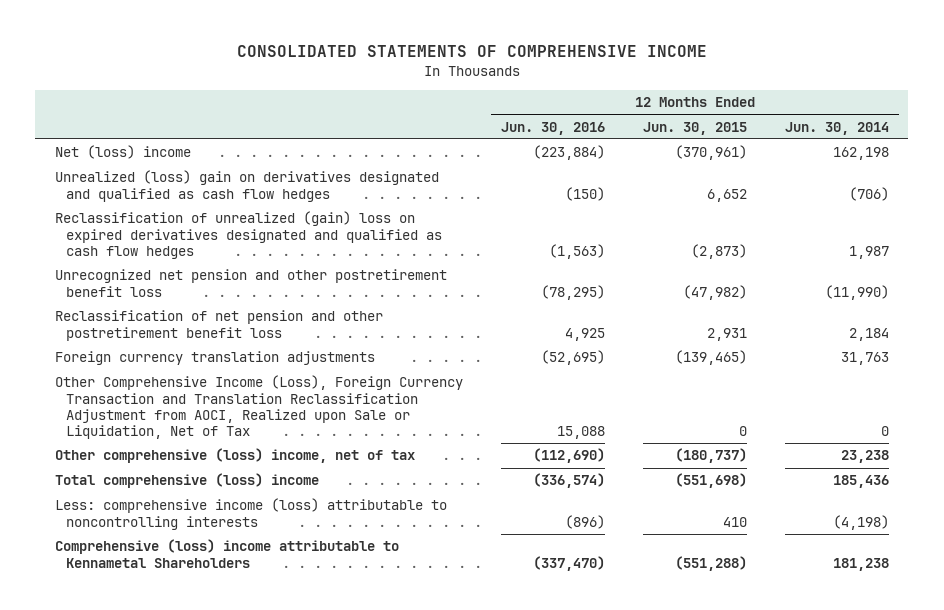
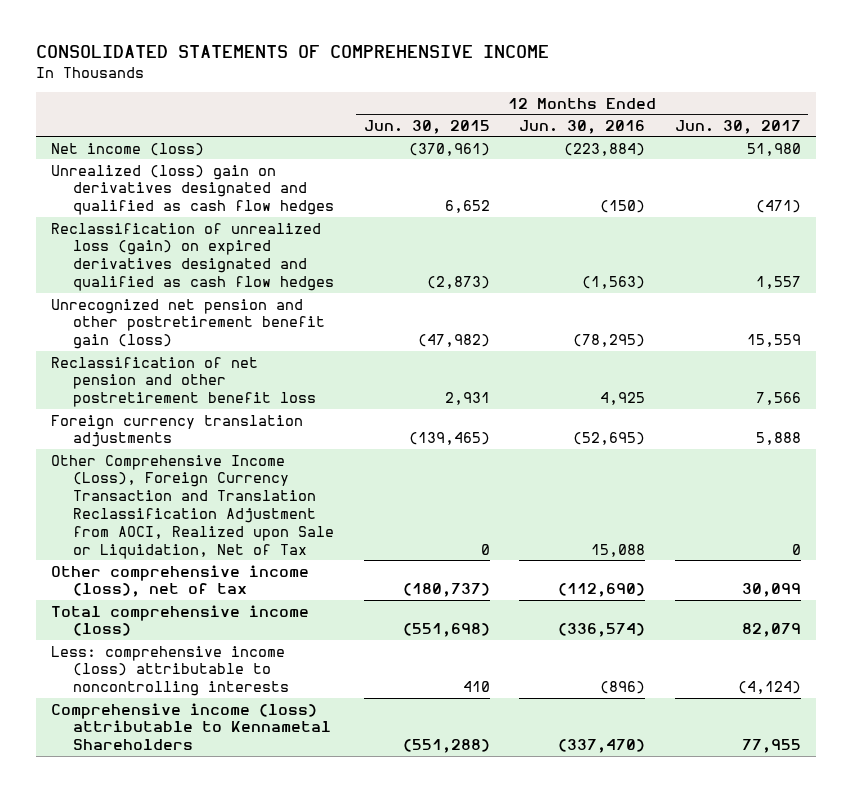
- | 12 Months Ended Jun. 30, 2016 | 12 Months Ended Jun. 30, 2015 | 12 Months Ended Jun. 30, 2014
+ | 12 Months Ended Jun. 30, 2015 | 12 Months Ended Jun. 30, 2016 | 12 Months Ended Jun. 30, 2017
- Net (loss) income | (223,884) | (370,961) | 162,198
+ Net income (loss) | (370,961) | (223,884) | 51,980
- Reclassification of unrealized (gain) loss on expired derivatives designated and qualified as cash flow hedges | (1,563) | (2,873) | 1,987
- Unrecognized net pension and other postretirement benefit loss | (78,295) | (47,982) | (11,990)
+ Reclassification of unrealized loss (gain) on expired derivatives designated and qualified as cash flow hedges | (2,873) | (1,563) | 1,557
+ Unrecognized net pension and other postretirement benefit gain (loss) | (47,982) | (78,295) | 15,559
- Other comprehensive (loss) income, net of tax | (112,690) | (180,737) | 23,238
- Total comprehensive (loss) income | (336,574) | (551,698) | 185,436
+ Other comprehensive income (loss), net of tax | (180,737) | (112,690) | 30,099
+ Total comprehensive income (loss) | (551,698) | (336,574) | 82,079
- Comprehensive (loss) income attributable to Kennametal Shareholders | (337,470) | (551,288) | 181,238
+ Comprehensive income (loss) attributable to Kennametal Shareholders | (551,288) | (337,470) | 77,955

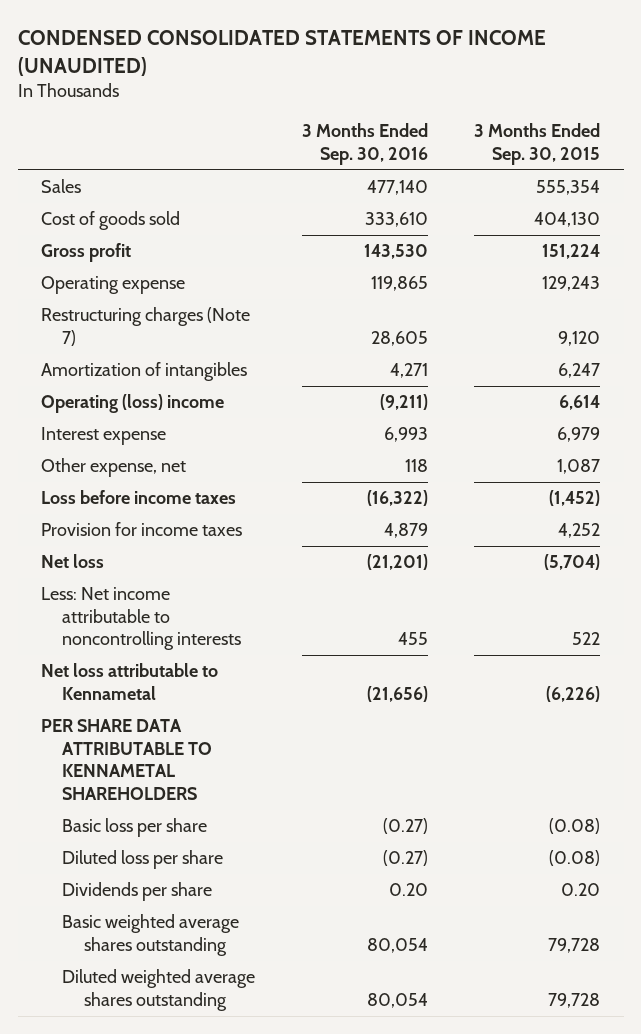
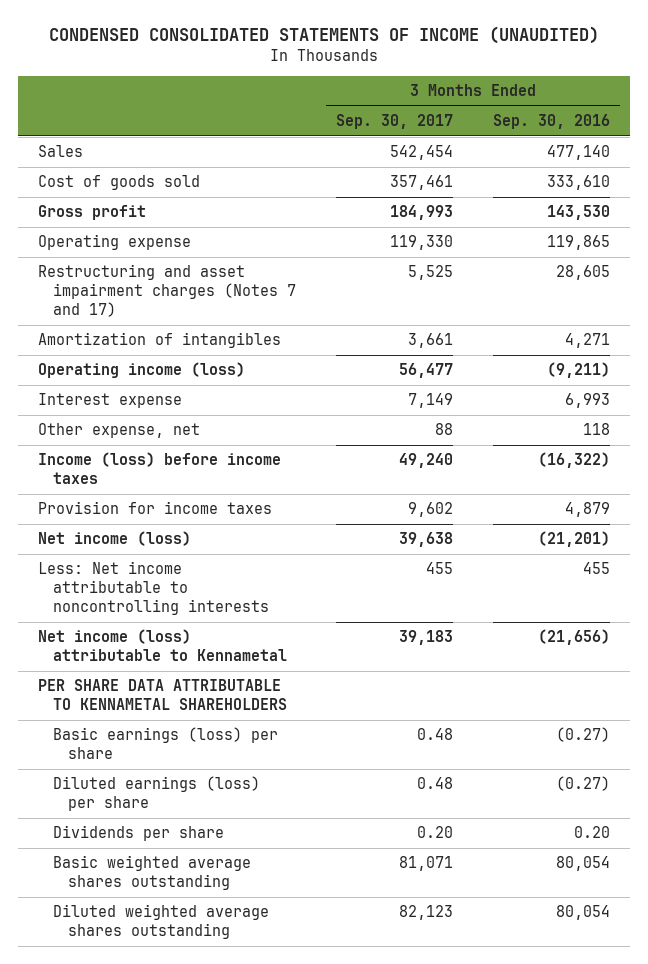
- | 3 Months Ended Sep. 30, 2016 | 3 Months Ended Sep. 30, 2015
+ | 3 Months Ended Sep. 30, 2017 | 3 Months Ended Sep. 30, 2016
- Restructuring charges (Note 7) | 28,605 | 9,120
+ Restructuring and asset impairment charges (Notes 7 and 17) | 5,525 | 28,605
- Operating (loss) income | (9,211) | 6,614
+ Operating income (loss) | 56,477 | (9,211)
- Loss before income taxes | (16,322) | (1,452)
+ Income (loss) before income taxes | 49,240 | (16,322)
- Net loss | (21,201) | (5,704)
+ Net income (loss) | 39,638 | (21,201)
- Net loss attributable to Kennametal | (21,656) | (6,226)
+ Net income (loss) attributable to Kennametal | 39,183 | (21,656)
- Basic loss per share | (0.27) | (0.08)
- Diluted loss per share | (0.27) | (0.08)
+ Basic earnings (loss) per share | 0.48 | (0.27)
+ Diluted earnings (loss) per share | 0.48 | (0.27)

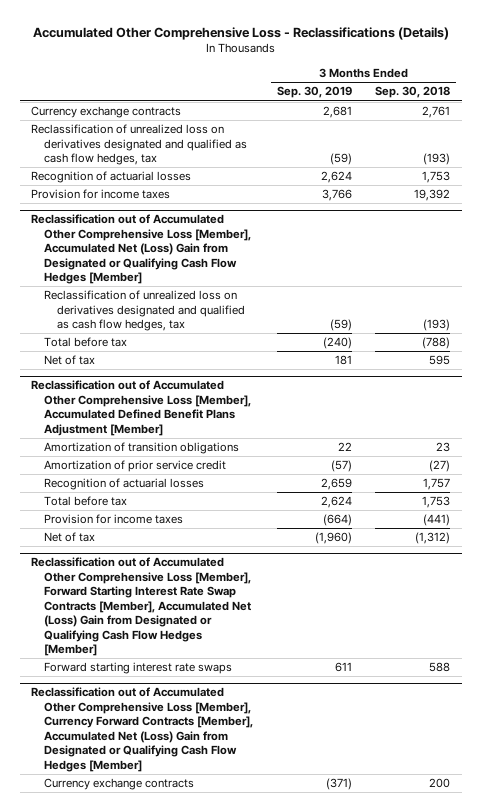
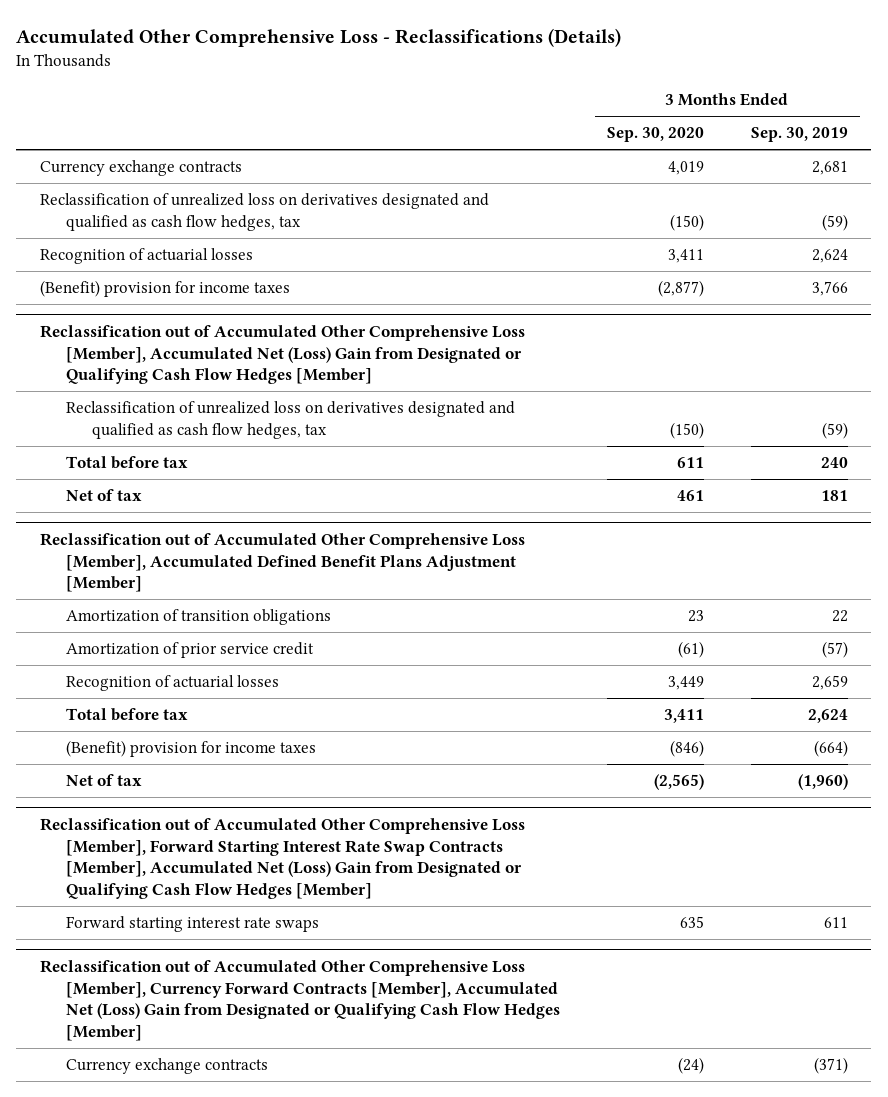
- | 3 Months Ended Sep. 30, 2019 | 3 Months Ended Sep. 30, 2018
+ | 3 Months Ended Sep. 30, 2020 | 3 Months Ended Sep. 30, 2019
- Provision for income taxes | 3,766 | 19,392
+ (Benefit) provision for income taxes | (2,877) | 3,766
@ Reclassification out of Accumulated Other Comprehensive Loss [Member], Accumulated Net (Loss) Gain from Designated or Qualifying Cash Flow Hedges [Member]
- Total before tax | (240) | (788)
+ Total before tax | 611 | 240
@ Reclassification out of Accumulated Other Comprehensive Loss [Member], Accumulated Defined Benefit Plans Adjustment [Member]
- Provision for income taxes | (664) | (441)
+ (Benefit) provision for income taxes | (846) | (664)

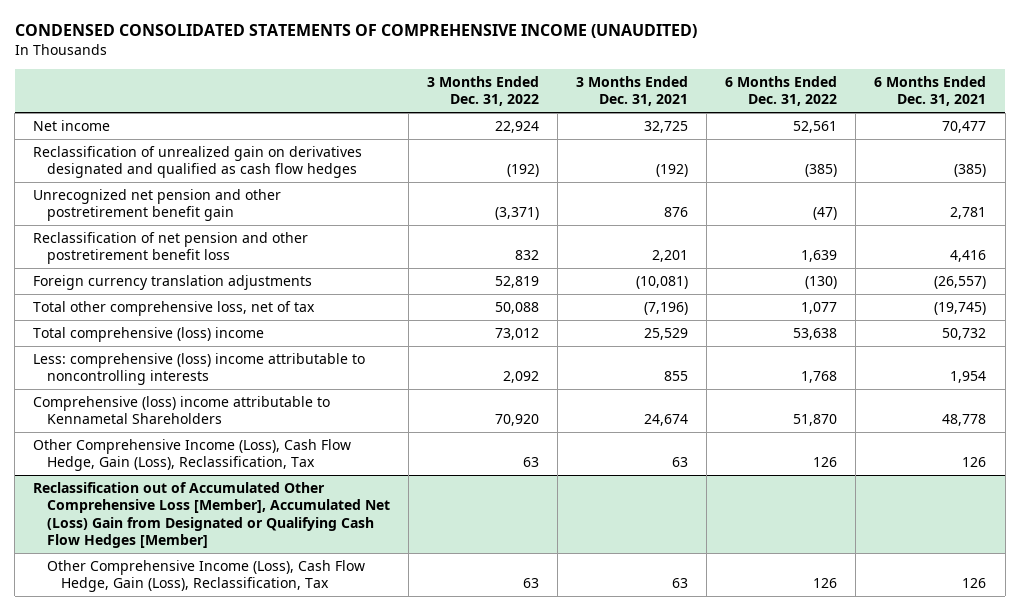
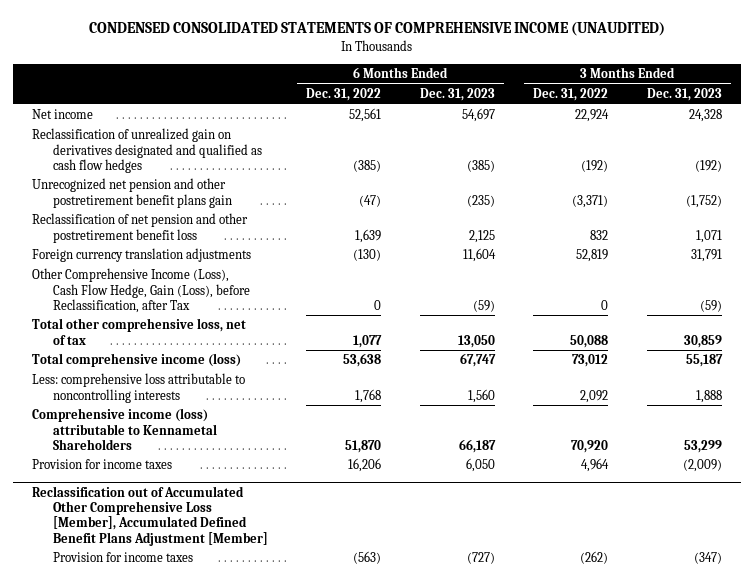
- | 3 Months Ended Dec. 31, 2022 | 3 Months Ended Dec. 31, 2021 | 6 Months Ended Dec. 31, 2022 | 6 Months Ended Dec. 31, 2021
+ | 6 Months Ended Dec. 31, 2022 | 6 Months Ended Dec. 31, 2023 | 3 Months Ended Dec. 31, 2022 | 3 Months Ended Dec. 31, 2023
- Unrecognized net pension and other postretirement benefit gain | (3,371) | 876 | (47) | 2,781
+ Unrecognized net pension and other postretirement benefit plans gain | (47) | (235) | (3,371) | (1,752)
+ Other Comprehensive Income (Loss), Cash Flow Hedge, Gain (Loss), before Reclassification, after Tax | 0 | (59) | 0 | (59)
- Total comprehensive (loss) income | 73,012 | 25,529 | 53,638 | 50,732
- Less: comprehensive (loss) income attributable to noncontrolling interests | 2,092 | 855 | 1,768 | 1,954
- Comprehensive (loss) income attributable to Kennametal Shareholders | 70,920 | 24,674 | 51,870 | 48,778
- Other Comprehensive Income (Loss), Cash Flow Hedge, Gain (Loss), Reclassification, Tax | 63 | 63 | 126 | 126
- Reclassification out of Accumulated Other Comprehensive Loss [Member], Accumulated Net (Loss) Gain from Designated or Qualifying Cash Flow Hedges [Member]
- Other Comprehensive Income (Loss), Cash Flow Hedge, Gain (Loss), Reclassification, Tax | 63 | 63 | 126 | 126
+ Total comprehensive income (loss) | 53,638 | 67,747 | 73,012 | 55,187
+ Less: comprehensive loss attributable to noncontrolling interests | 1,768 | 1,560 | 2,092 | 1,888
+ Comprehensive income (loss) attributable to Kennametal Shareholders | 51,870 | 66,187 | 70,920 | 53,299
+ Provision for income taxes | 16,206 | 6,050 | 4,964 | (2,009)
+ Reclassification out of Accumulated Other Comprehensive Loss [Member], Accumulated Defined Benefit Plans Adjustment [Member]
+ Provision for income taxes | (563) | (727) | (262) | (347)

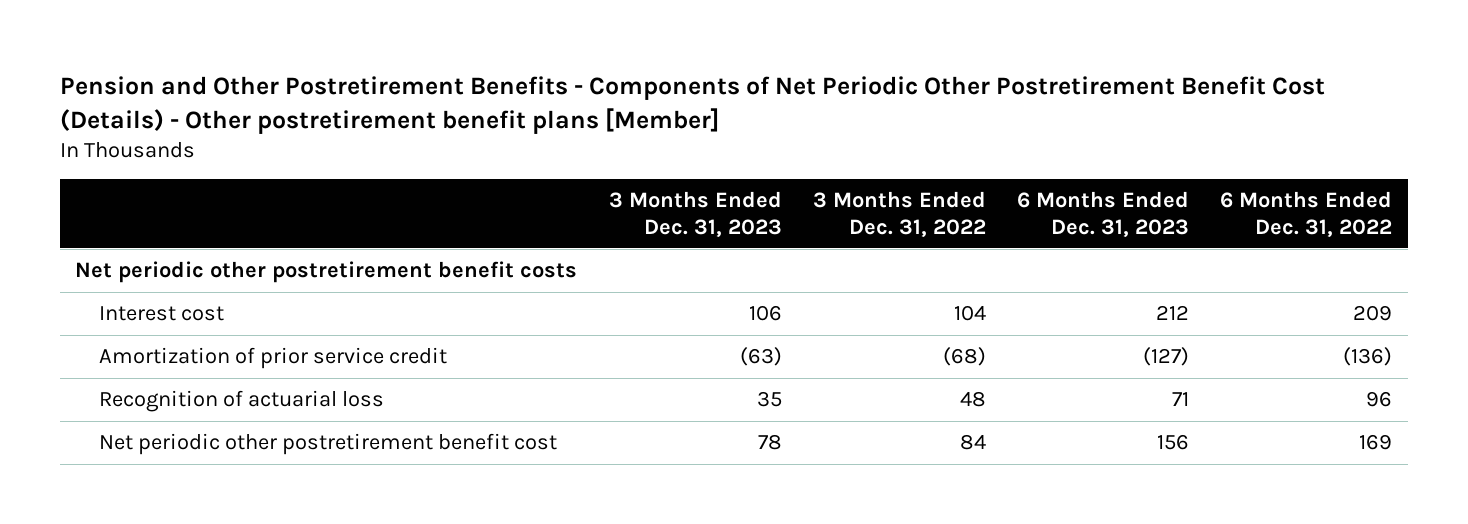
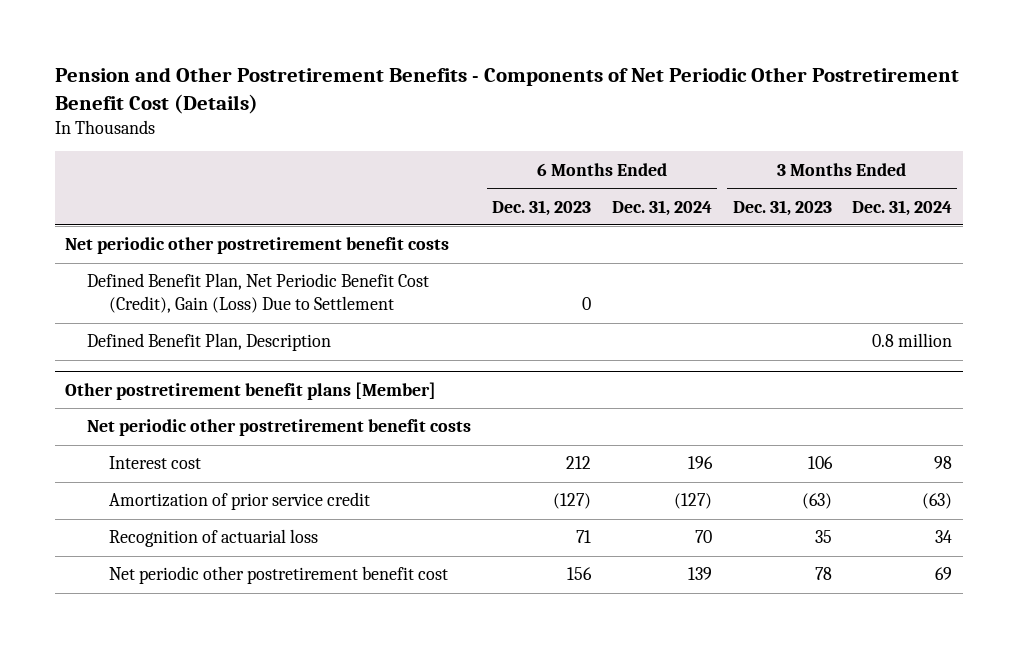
- Pension and Other Postretirement Benefits - Components of Net Periodic Other Postretirement Benefit Cost (Details) - Other postretirement benefit plans [Member]
+ Pension and Other Postretirement Benefits - Components of Net Periodic Other Postretirement Benefit Cost (Details)
- | 3 Months Ended Dec. 31, 2023 | 3 Months Ended Dec. 31, 2022 | 6 Months Ended Dec. 31, 2023 | 6 Months Ended Dec. 31, 2022
+ | 6 Months Ended Dec. 31, 2023 | 6 Months Ended Dec. 31, 2024 | 3 Months Ended Dec. 31, 2023 | 3 Months Ended Dec. 31, 2024
+ Defined Benefit Plan, Net Periodic Benefit Cost (Credit), Gain (Loss) Due to Settlement | 0 | | |
+ Defined Benefit Plan, Description | | | | 0.8 million
+ Other postretirement benefit plans [Member]
+ Net periodic other postretirement benefit costs

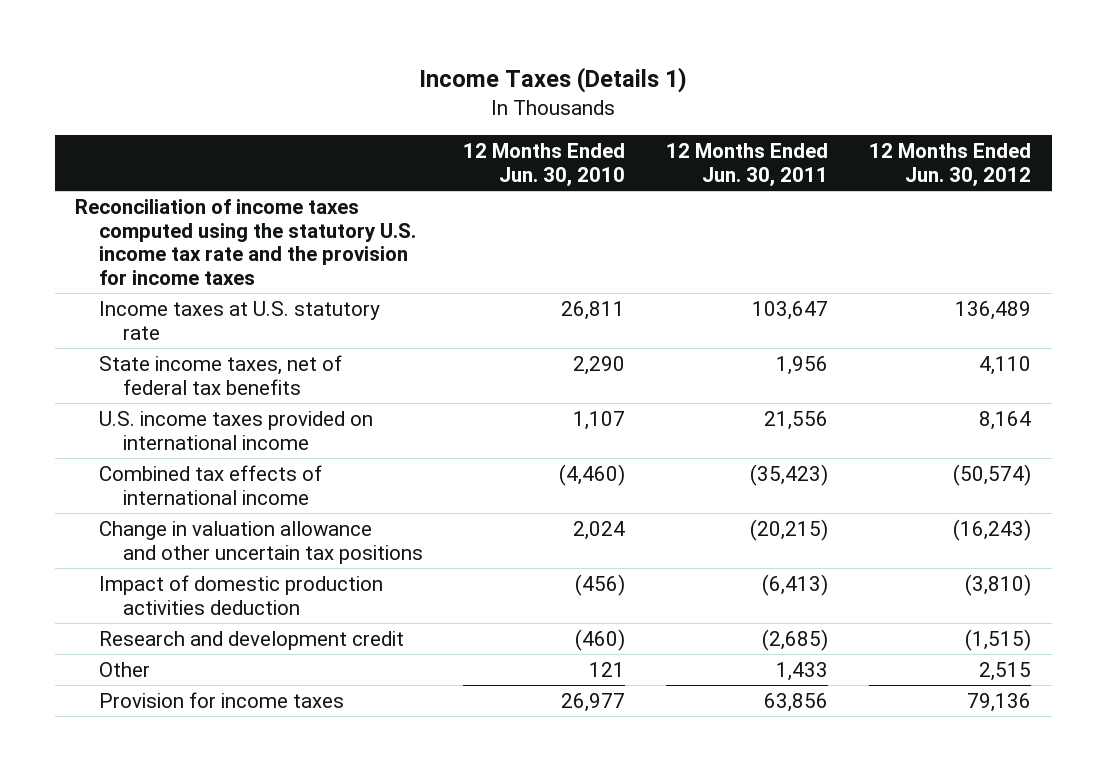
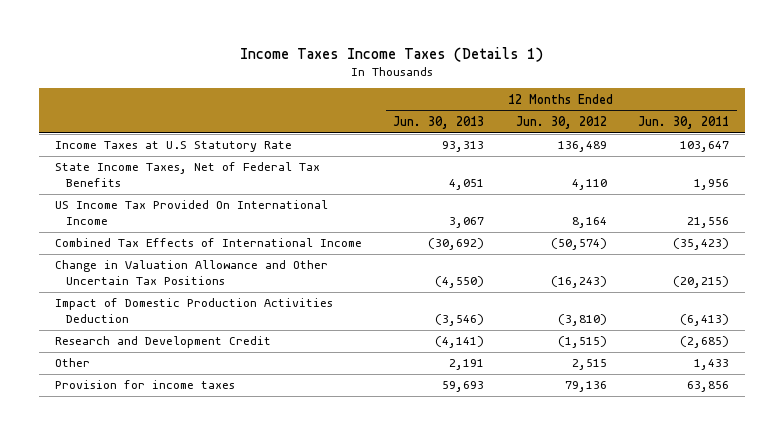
- Income Taxes (Details 1)
+ Income Taxes Income Taxes (Details 1)
- | 12 Months Ended Jun. 30, 2010 | 12 Months Ended Jun. 30, 2011 | 12 Months Ended Jun. 30, 2012
+ | 12 Months Ended Jun. 30, 2013 | 12 Months Ended Jun. 30, 2012 | 12 Months Ended Jun. 30, 2011
- Reconciliation of income taxes computed using the statutory U.S. income tax rate and the provision for income taxes
- Income taxes at U.S. statutory rate | 26,811 | 103,647 | 136,489
- State income taxes, net of federal tax benefits | 2,290 | 1,956 | 4,110
- U.S. income taxes provided on international income | 1,107 | 21,556 | 8,164
- Combined tax effects of international income | (4,460) | (35,423) | (50,574)
- Change in valuation allowance and other uncertain tax positions | 2,024 | (20,215) | (16,243)
- Impact of domestic production activities deduction | (456) | (6,413) | (3,810)
- Research and development credit | (460) | (2,685) | (1,515)
+ Income Taxes at U.S Statutory Rate | 93,313 | 136,489 | 103,647
+ State Income Taxes, Net of Federal Tax Benefits | 4,051 | 4,110 | 1,956
+ US Income Tax Provided On International Income | 3,067 | 8,164 | 21,556
+ Combined Tax Effects of International Income | (30,692) | (50,574) | (35,423)
+ Change in Valuation Allowance and Other Uncertain Tax Positions | (4,550) | (16,243) | (20,215)
+ Impact of Domestic Production Activities Deduction | (3,546) | (3,810) | (6,413)
+ Research and Development Credit | (4,141) | (1,515) | (2,685)

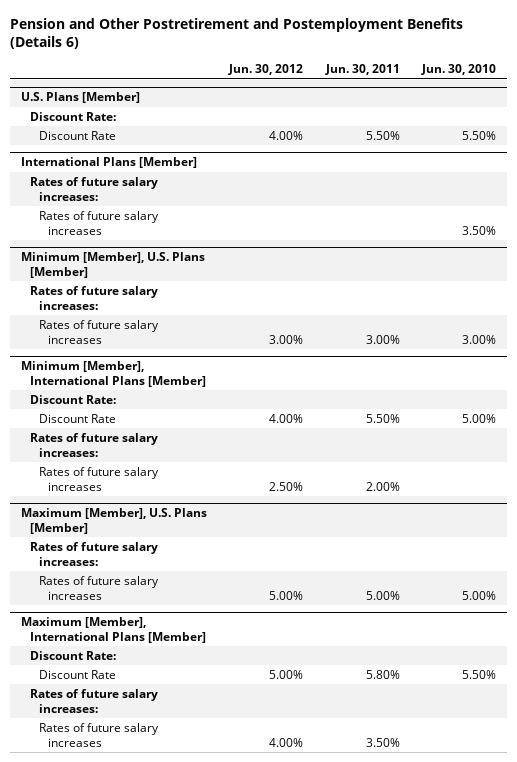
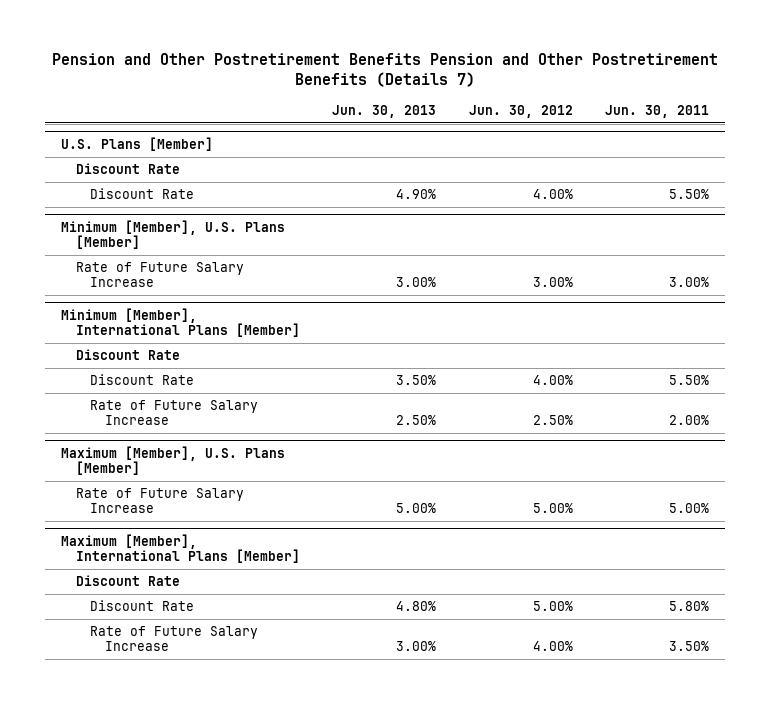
- Pension and Other Postretirement and Postemployment Benefits (Details 6)
+ Pension and Other Postretirement Benefits Pension and Other Postretirement Benefits (Details 7)
- | Jun. 30, 2012 | Jun. 30, 2011 | Jun. 30, 2010
+ | Jun. 30, 2013 | Jun. 30, 2012 | Jun. 30, 2011
@ U.S. Plans [Member]
- Discount Rate:
+ Discount Rate
- International Plans [Member]
- Rates of future salary increases:
- Rates of future salary increases | | | 3.50%
@ Minimum [Member], U.S. Plans [Member]
- Rates of future salary increases:
- Rates of future salary increases | 3.00% | 3.00% | 3.00%
+ Rate of Future Salary Increase | 3.00% | 3.00% | 3.00%
@ Minimum [Member], International Plans [Member]
- Discount Rate:
+ Discount Rate
- Rates of future salary increases:
- Rates of future salary increases | 2.50% | 2.00% |
+ Rate of Future Salary Increase | 2.50% | 2.50% | 2.00%
@ Maximum [Member], U.S. Plans [Member]
- Rates of future salary increases:
- Rates of future salary increases | 5.00% | 5.00% | 5.00%
+ Rate of Future Salary Increase | 5.00% | 5.00% | 5.00%
@ Maximum [Member], International Plans [Member]
- Discount Rate:
+ Discount Rate
- Rates of future salary increases:
- Rates of future salary increases | 4.00% | 3.50% |
+ Rate of Future Salary Increase | 3.00% | 4.00% | 3.50%

